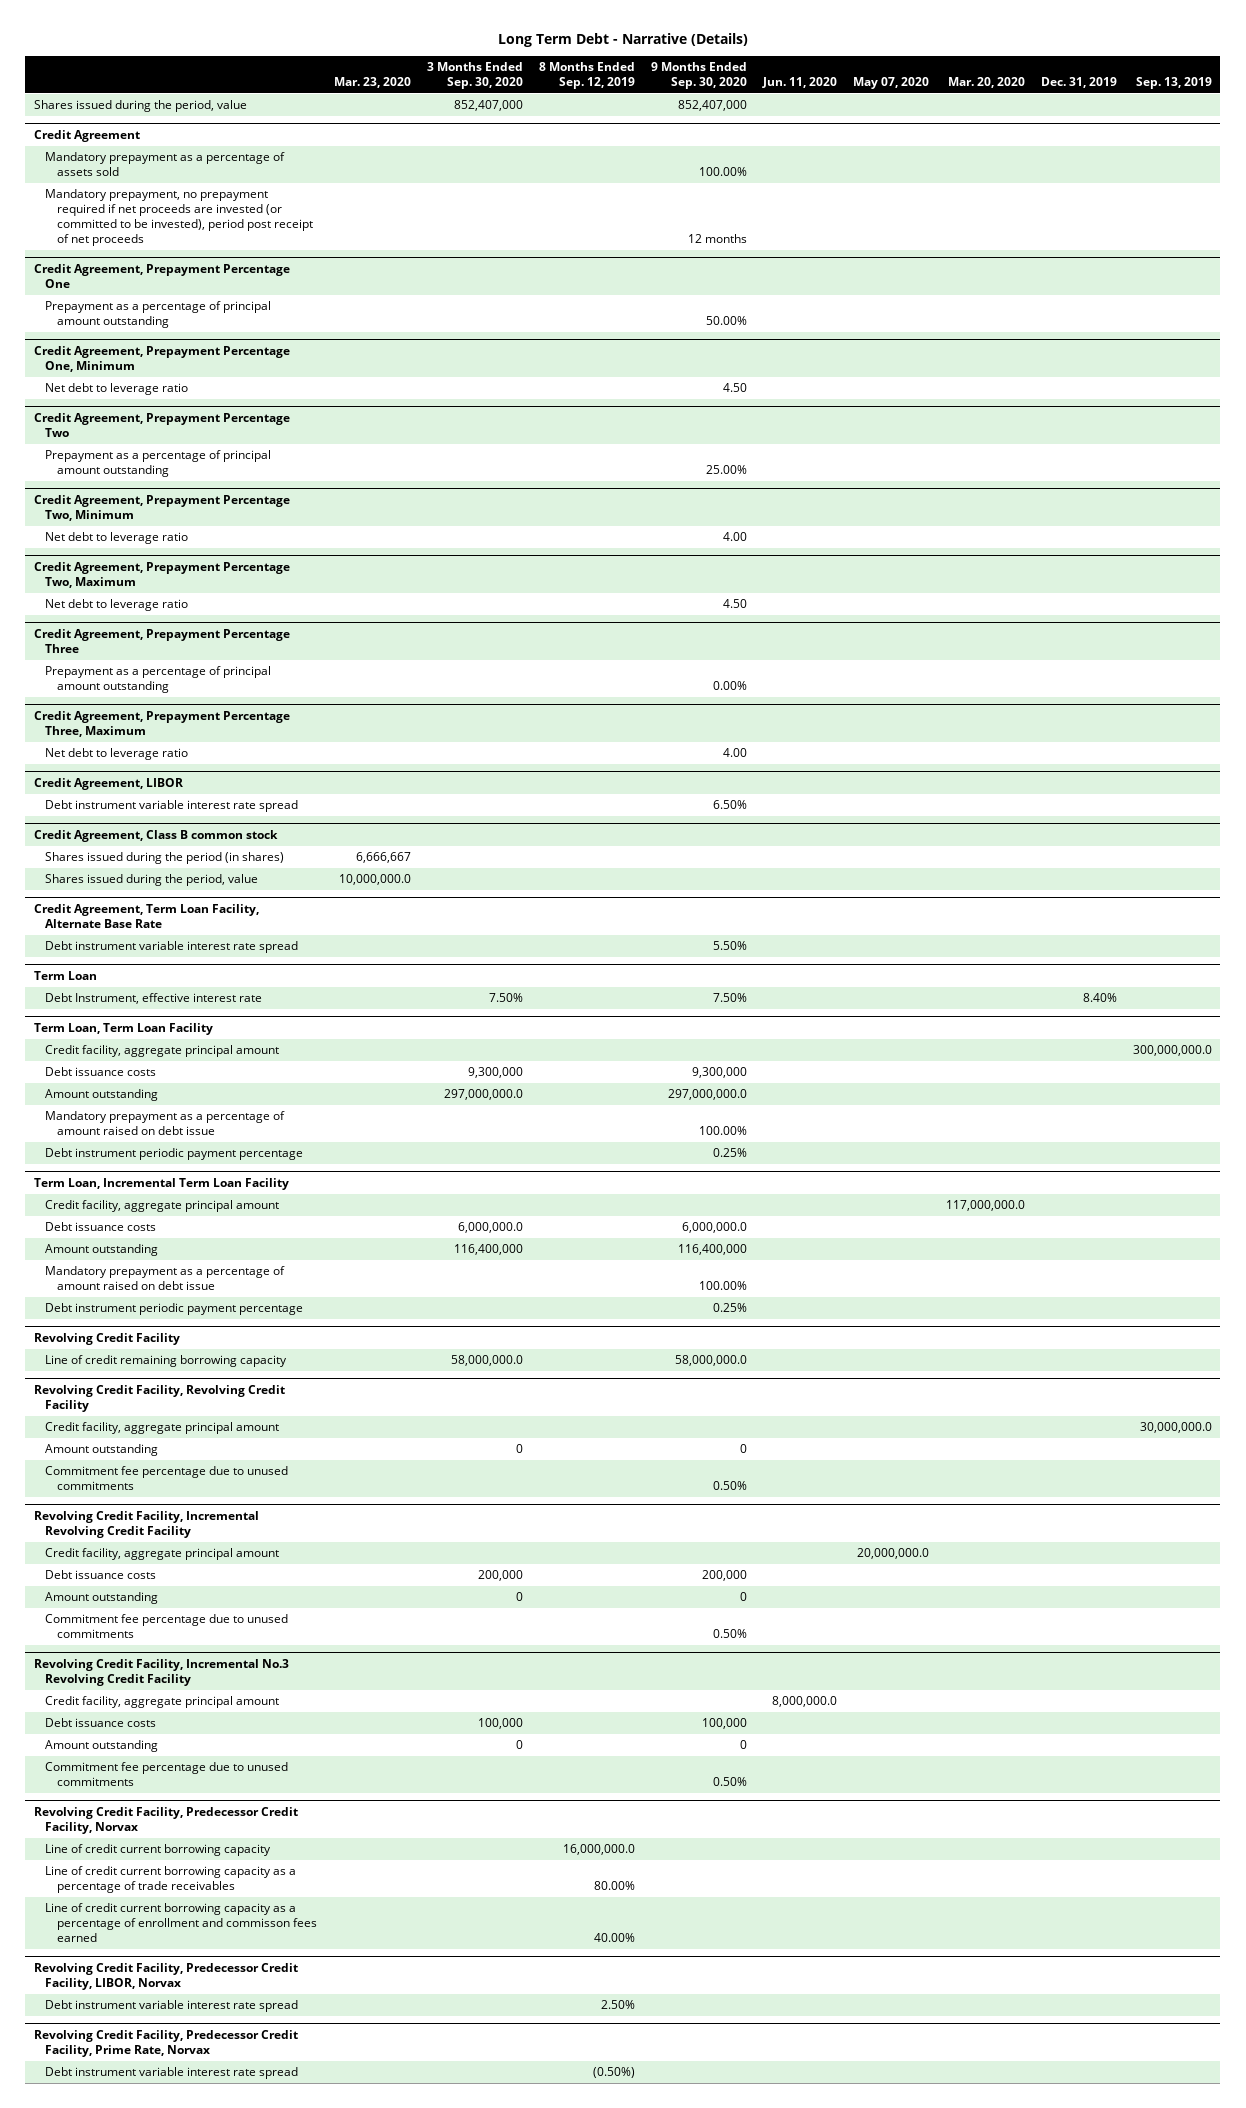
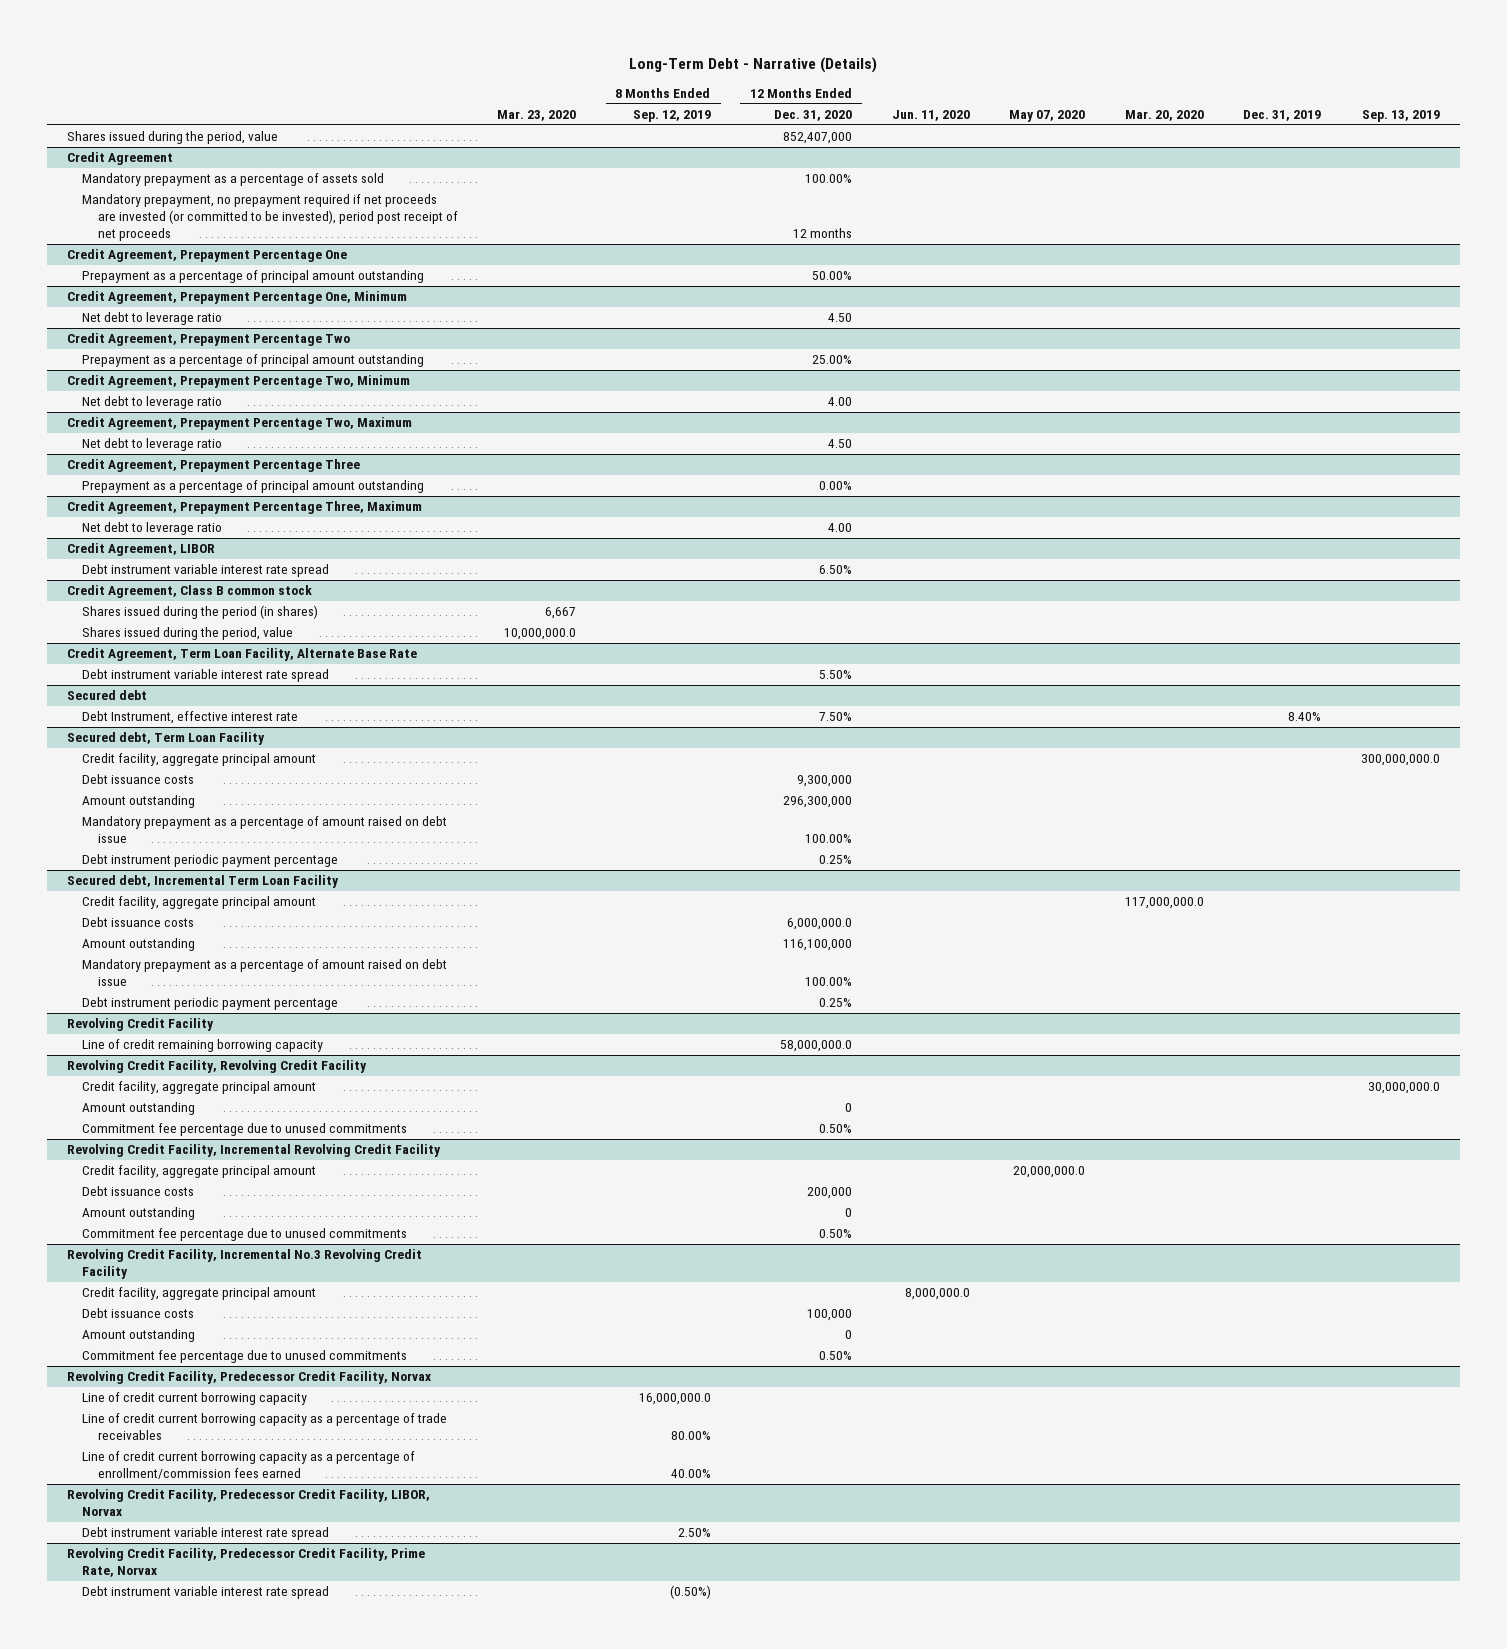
- Long Term Debt - Narrative (Details)
+ Long-Term Debt - Narrative (Details)
- | Mar. 23, 2020 | 3 Months Ended Sep. 30, 2020 | 8 Months Ended Sep. 12, 2019 | 9 Months Ended Sep. 30, 2020 | Jun. 11, 2020 | May 07, 2020 | Mar. 20, 2020 | Dec. 31, 2019 | Sep. 13, 2019
+ | Mar. 23, 2020 | 8 Months Ended Sep. 12, 2019 | 12 Months Ended Dec. 31, 2020 | Jun. 11, 2020 | May 07, 2020 | Mar. 20, 2020 | Dec. 31, 2019 | Sep. 13, 2019
@ Credit Agreement, Class B common stock
- Shares issued during the period (in shares) | 6,666,667 | | | | | | | |
+ Shares issued during the period (in shares) | 6,667 | | | | | | |
- Term Loan
+ Secured debt
- Term Loan, Term Loan Facility
+ Secured debt, Term Loan Facility
- Term Loan, Incremental Term Loan Facility
+ Secured debt, Incremental Term Loan Facility
@ Revolving Credit Facility, Predecessor Credit Facility, Norvax
- Line of credit current borrowing capacity as a percentage of enrollment and commisson fees earned | | | 40.00% | | | | | |
+ Line of credit current borrowing capacity as a percentage of enrollment/commission fees earned | | 40.00% | | | | | |

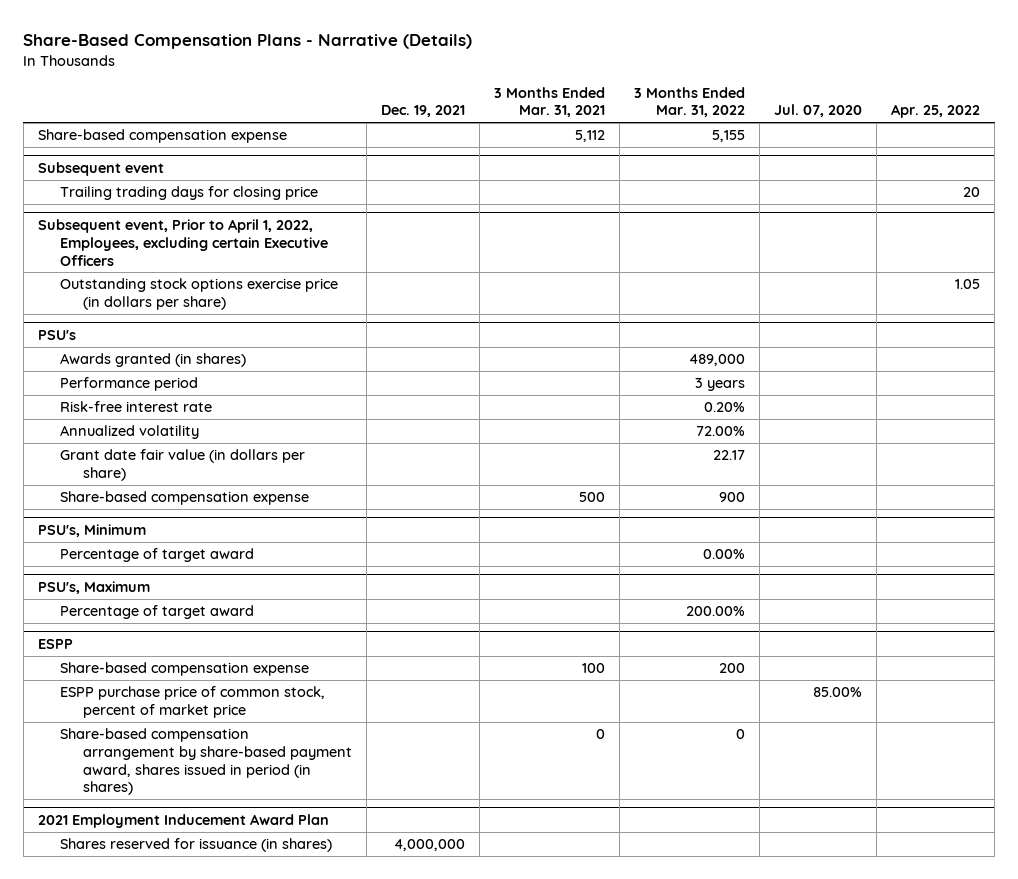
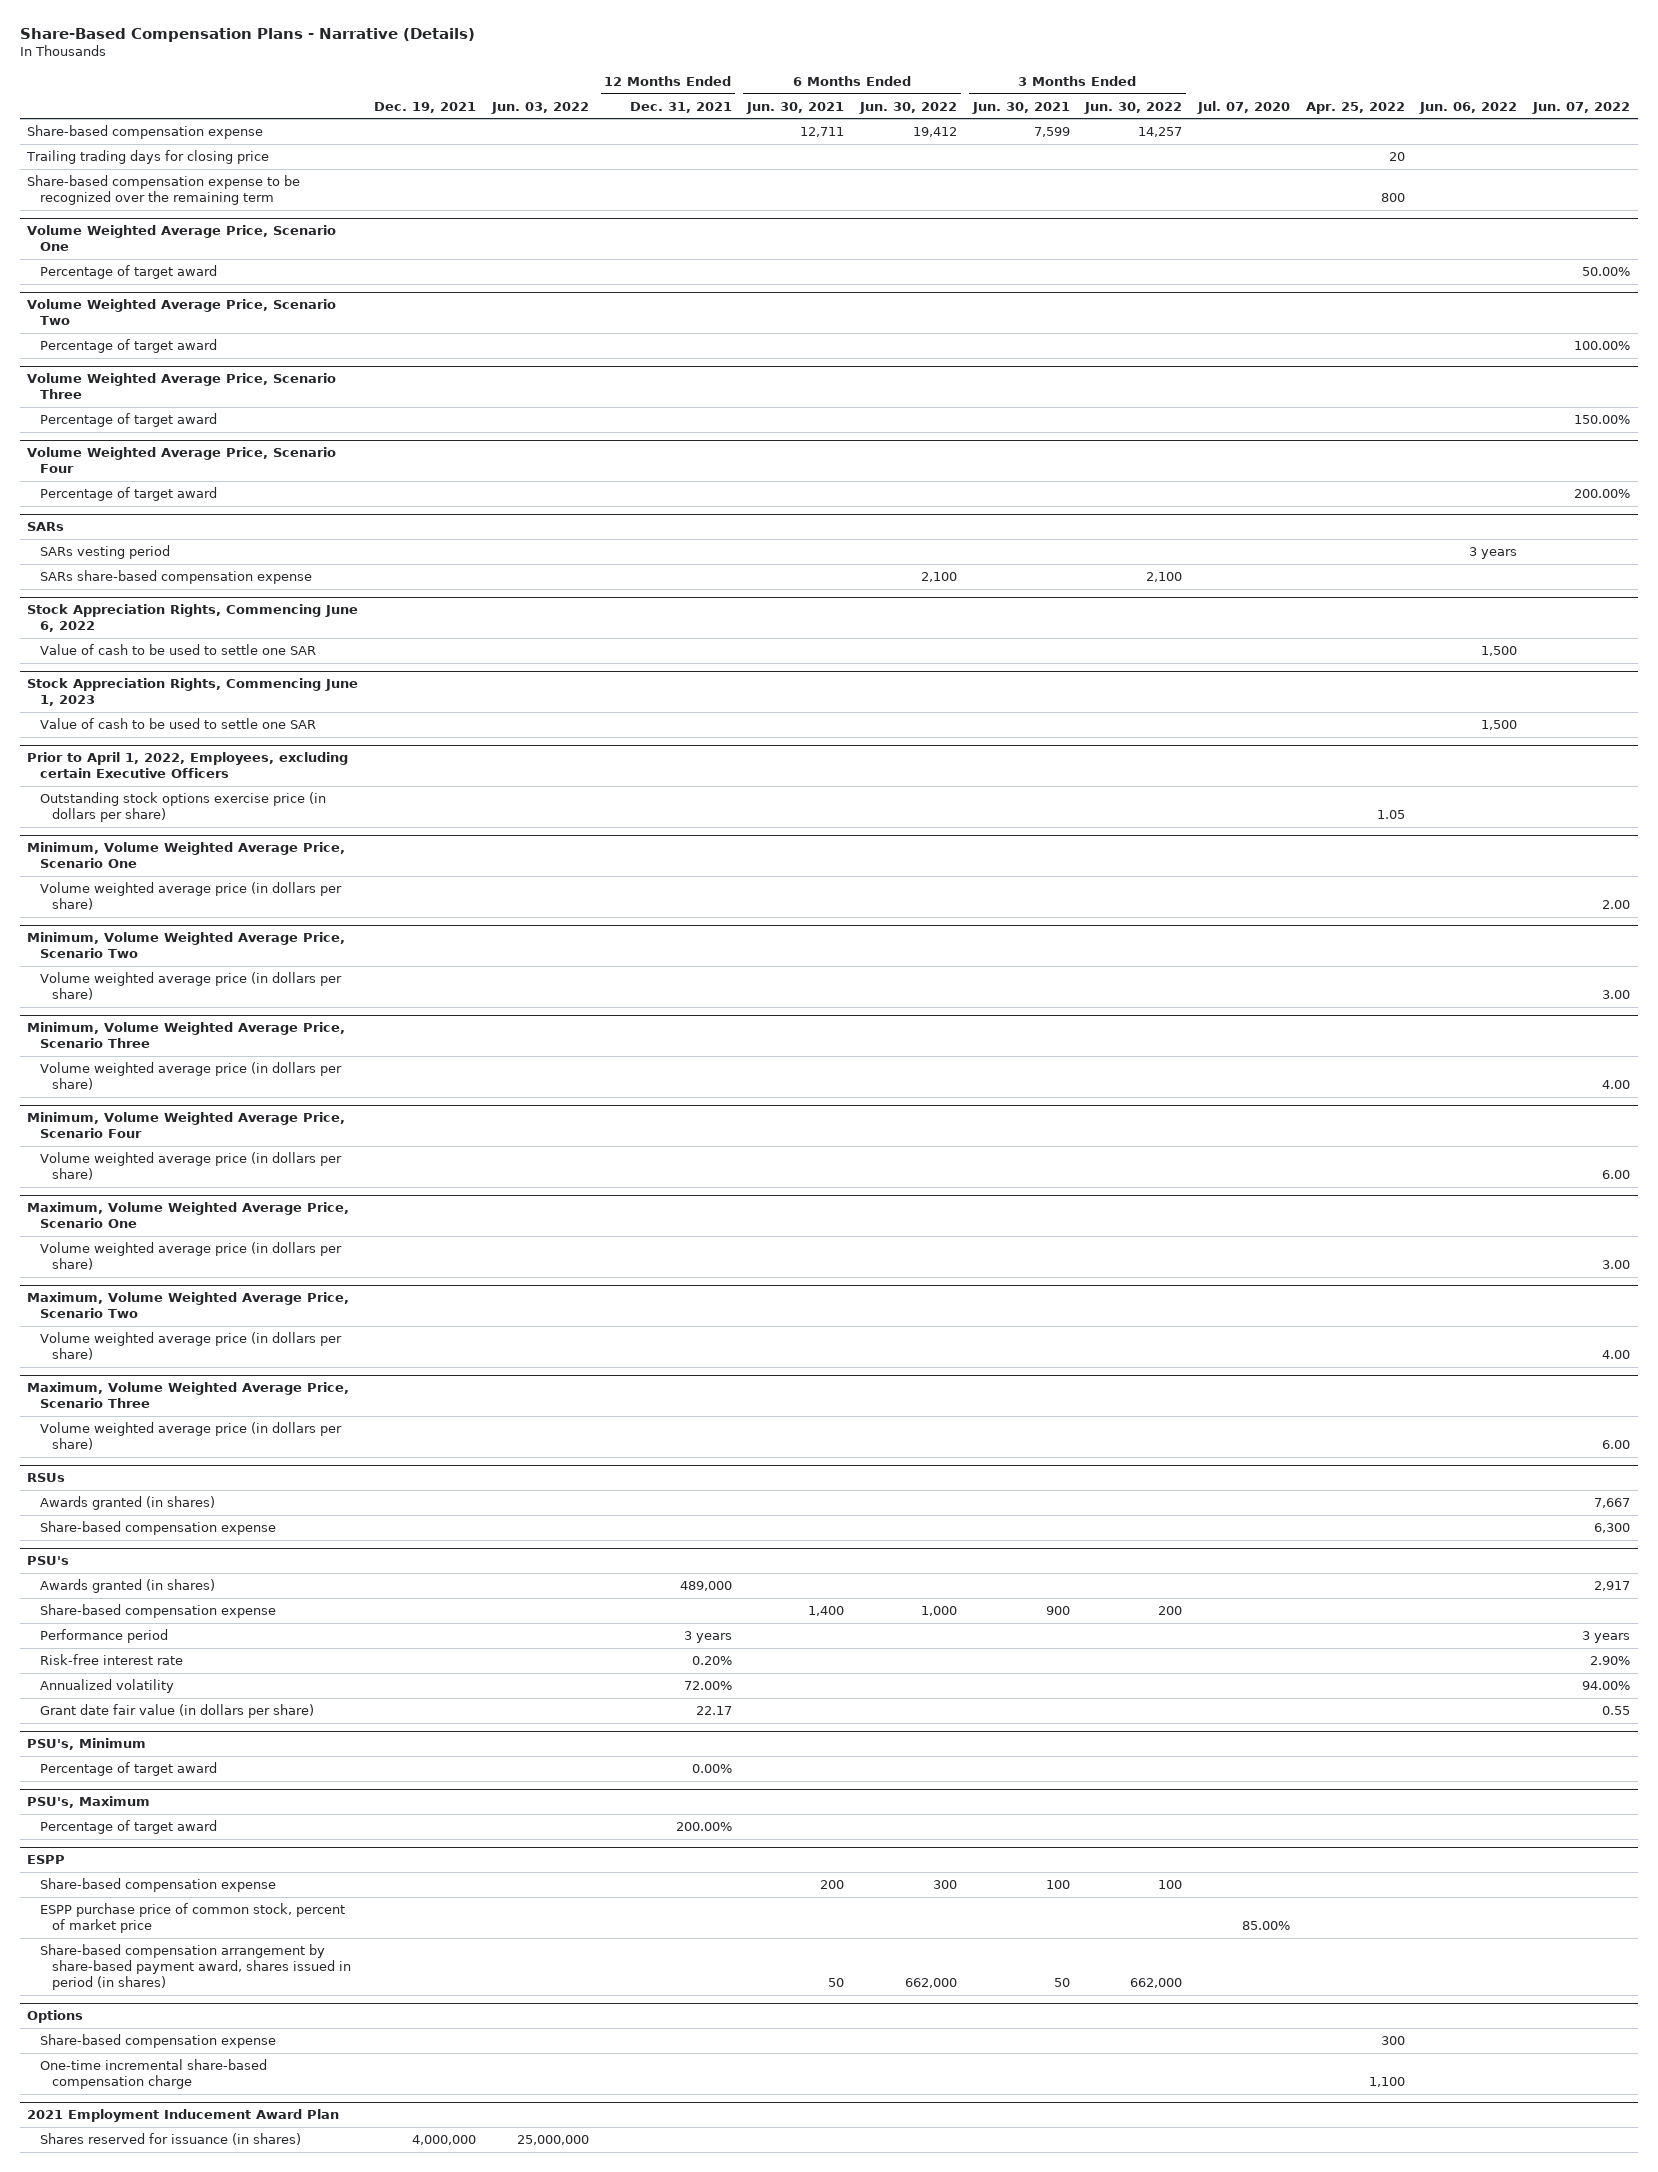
- | Dec. 19, 2021 | 3 Months Ended Mar. 31, 2021 | 3 Months Ended Mar. 31, 2022 | Jul. 07, 2020 | Apr. 25, 2022
+ | Dec. 19, 2021 | Jun. 03, 2022 | 12 Months Ended Dec. 31, 2021 | 6 Months Ended Jun. 30, 2021 | 6 Months Ended Jun. 30, 2022 | 3 Months Ended Jun. 30, 2021 | 3 Months Ended Jun. 30, 2022 | Jul. 07, 2020 | Apr. 25, 2022 | Jun. 06, 2022 | Jun. 07, 2022
- Subsequent event
- Trailing trading days for closing price | | | | | 20
- Subsequent event, Prior to April 1, 2022, Employees, excluding certain Executive Officers
+ Trailing trading days for closing price | | | | | | | | | 20 | |
+ Share-based compensation expense to be recognized over the remaining term | | | | | | | | | 800 | |
+ Volume Weighted Average Price, Scenario One
+ Percentage of target award | | | | | | | | | | | 50.00%
+ Volume Weighted Average Price, Scenario Two
+ Percentage of target award | | | | | | | | | | | 100.00%
+ Volume Weighted Average Price, Scenario Three
+ Percentage of target award | | | | | | | | | | | 150.00%
+ Volume Weighted Average Price, Scenario Four
+ Percentage of target award | | | | | | | | | | | 200.00%
+ SARs
+ SARs vesting period | | | | | | | | | | 3 years |
+ SARs share-based compensation expense | | | | | 2,100 | | 2,100 | | | |
+ Stock Appreciation Rights, Commencing June 6, 2022
+ Value of cash to be used to settle one SAR | | | | | | | | | | 1,500 |
+ Stock Appreciation Rights, Commencing June 1, 2023
+ Value of cash to be used to settle one SAR | | | | | | | | | | 1,500 |
+ Prior to April 1, 2022, Employees, excluding certain Executive Officers
+ Minimum, Volume Weighted Average Price, Scenario One
+ Volume weighted average price (in dollars per share) | | | | | | | | | | | 2.00
+ Minimum, Volume Weighted Average Price, Scenario Two
+ Volume weighted average price (in dollars per share) | | | | | | | | | | | 3.00
+ Minimum, Volume Weighted Average Price, Scenario Three
+ Volume weighted average price (in dollars per share) | | | | | | | | | | | 4.00
+ Minimum, Volume Weighted Average Price, Scenario Four
+ Volume weighted average price (in dollars per share) | | | | | | | | | | | 6.00
+ Maximum, Volume Weighted Average Price, Scenario One
+ Volume weighted average price (in dollars per share) | | | | | | | | | | | 3.00
+ Maximum, Volume Weighted Average Price, Scenario Two
+ Volume weighted average price (in dollars per share) | | | | | | | | | | | 4.00
+ Maximum, Volume Weighted Average Price, Scenario Three
+ Volume weighted average price (in dollars per share) | | | | | | | | | | | 6.00
+ RSUs
+ Awards granted (in shares) | | | | | | | | | | | 7,667
+ Share-based compensation expense | | | | | | | | | | | 6,300
@ PSU's
moved up: Share-based compensation expense | | | | 1,400 | 1,000 | 900 | 200 | | | |
+ Options
+ Share-based compensation expense | | | | | | | | | 300 | |
+ One-time incremental share-based compensation charge | | | | | | | | | 1,100 | |

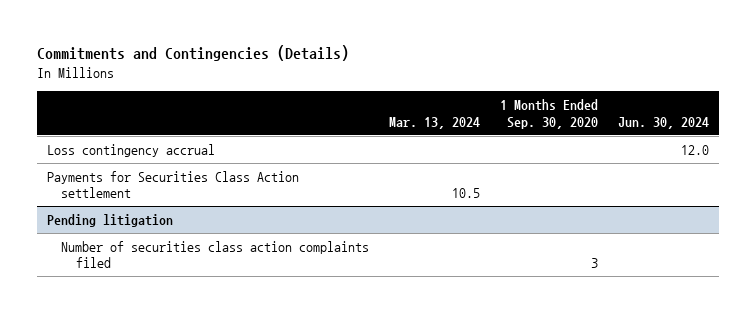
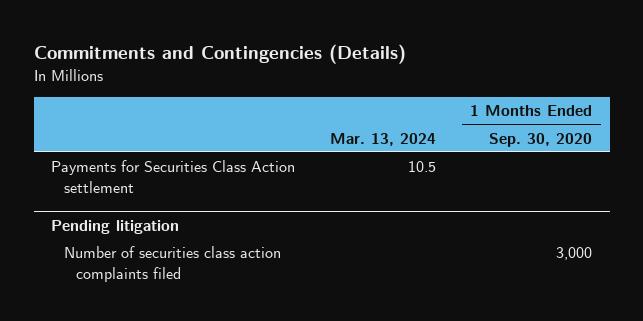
- | Mar. 13, 2024 | 1 Months Ended Sep. 30, 2020 | Jun. 30, 2024
+ | Mar. 13, 2024 | 1 Months Ended Sep. 30, 2020
- Loss contingency accrual | | | 12.0
@ Pending litigation
- Number of securities class action complaints filed | | 3 |
+ Number of securities class action complaints filed | | 3,000

